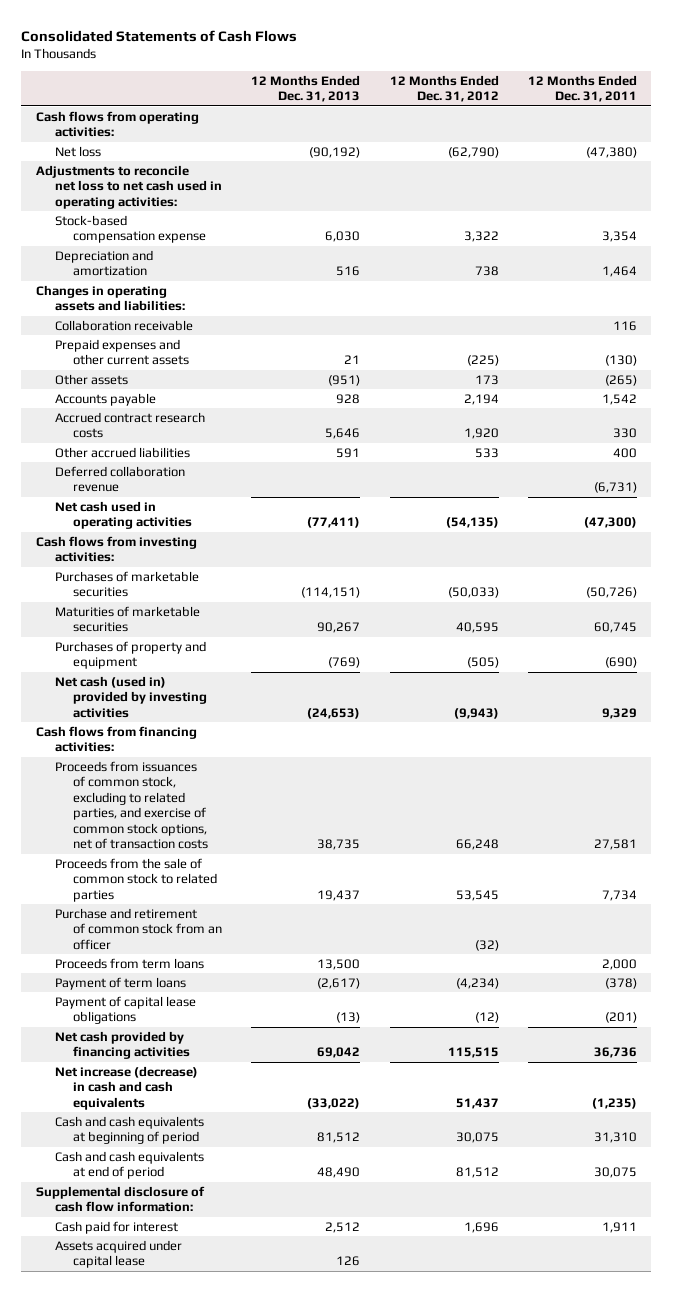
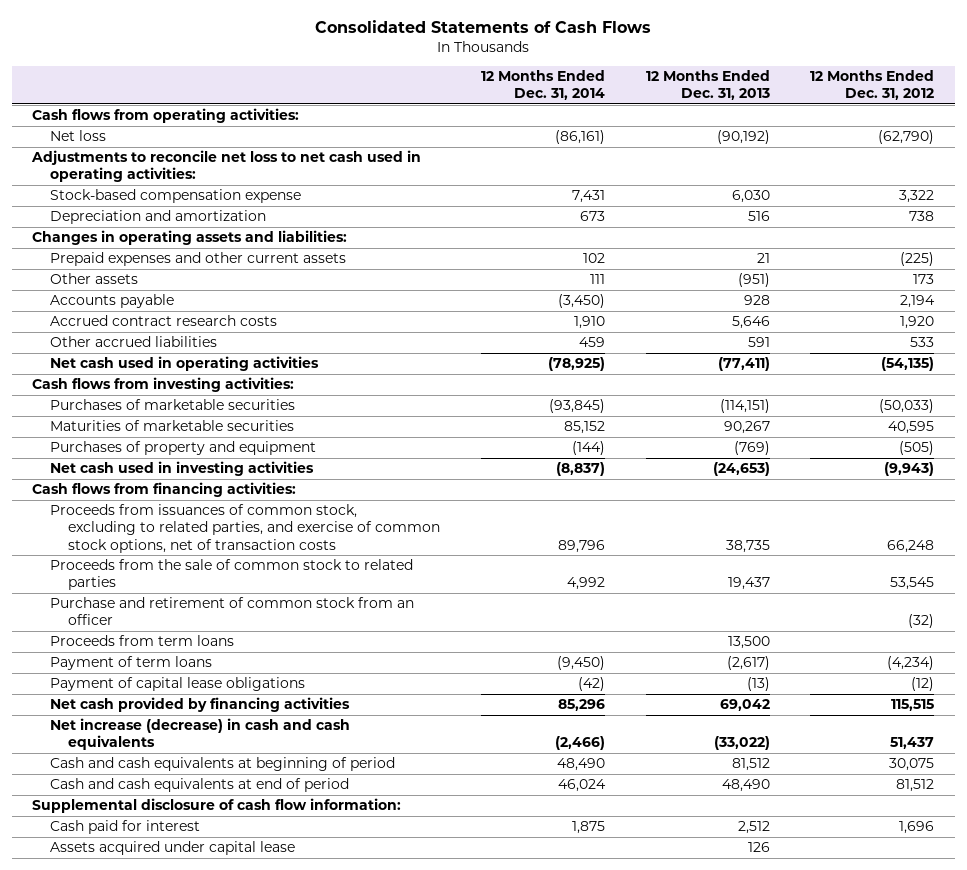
- | 12 Months Ended Dec. 31, 2013 | 12 Months Ended Dec. 31, 2012 | 12 Months Ended Dec. 31, 2011
+ | 12 Months Ended Dec. 31, 2014 | 12 Months Ended Dec. 31, 2013 | 12 Months Ended Dec. 31, 2012
- Collaboration receivable | | | 116
- Deferred collaboration revenue | | | (6,731)
- Net cash (used in) provided by investing activities | (24,653) | (9,943) | 9,329
+ Net cash used in investing activities | (8,837) | (24,653) | (9,943)

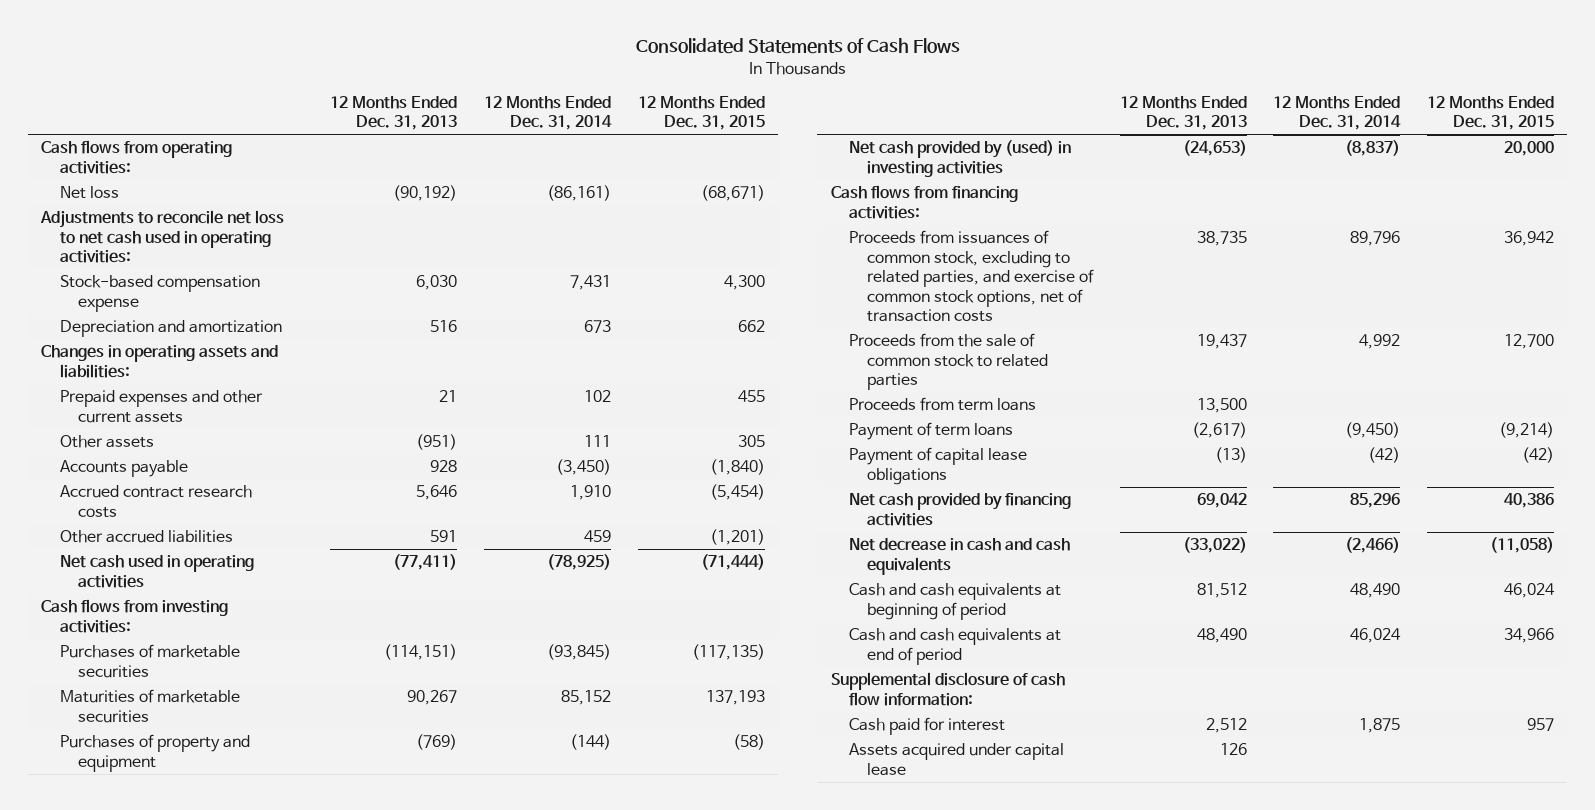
- | 12 Months Ended Dec. 31, 2014 | 12 Months Ended Dec. 31, 2013 | 12 Months Ended Dec. 31, 2012
+ | 12 Months Ended Dec. 31, 2013 | 12 Months Ended Dec. 31, 2014 | 12 Months Ended Dec. 31, 2015
- Net cash used in investing activities | (8,837) | (24,653) | (9,943)
+ Net cash provided by (used) in investing activities | (24,653) | (8,837) | 20,000
- Purchase and retirement of common stock from an officer | | | (32)
- Net increase (decrease) in cash and cash equivalents | (2,466) | (33,022) | 51,437
+ Net decrease in cash and cash equivalents | (33,022) | (2,466) | (11,058)

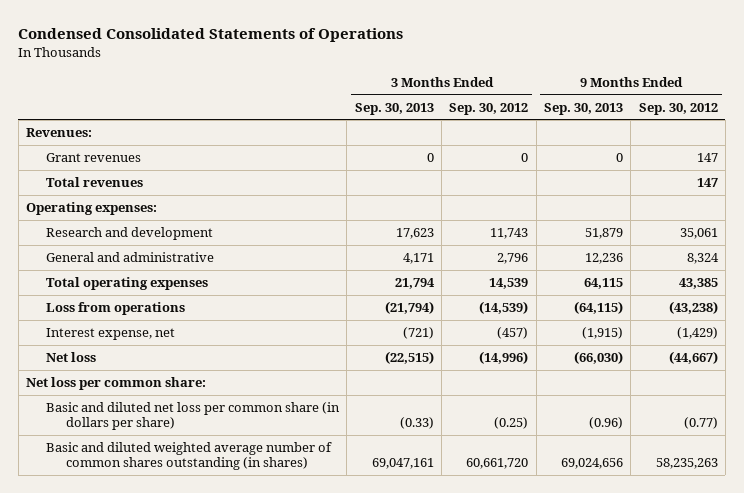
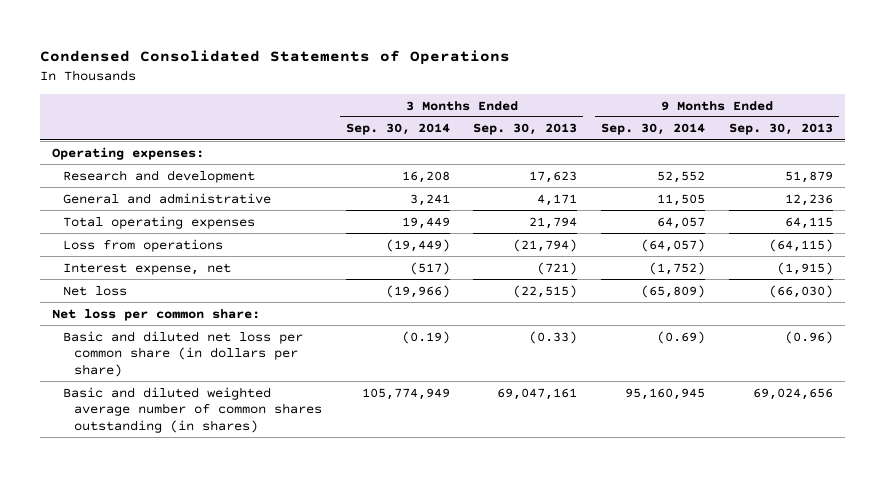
- | 3 Months Ended Sep. 30, 2013 | 3 Months Ended Sep. 30, 2012 | 9 Months Ended Sep. 30, 2013 | 9 Months Ended Sep. 30, 2012
+ | 3 Months Ended Sep. 30, 2014 | 3 Months Ended Sep. 30, 2013 | 9 Months Ended Sep. 30, 2014 | 9 Months Ended Sep. 30, 2013
- Revenues:
- Grant revenues | 0 | 0 | 0 | 147
- Total revenues | | | | 147

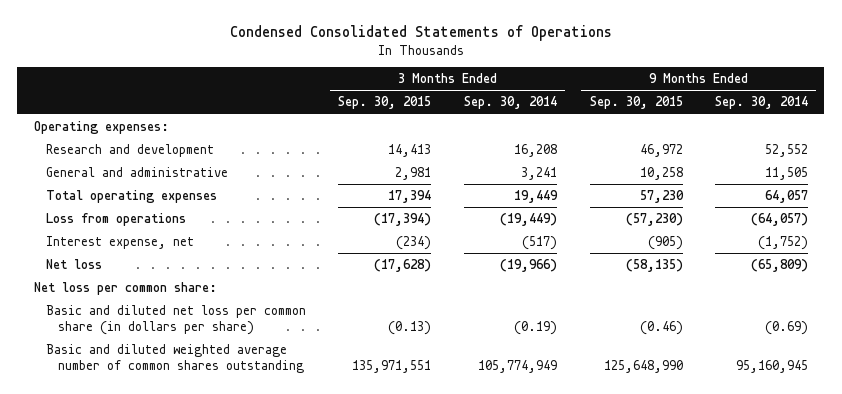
- | 3 Months Ended Sep. 30, 2014 | 3 Months Ended Sep. 30, 2013 | 9 Months Ended Sep. 30, 2014 | 9 Months Ended Sep. 30, 2013
+ | 3 Months Ended Sep. 30, 2015 | 3 Months Ended Sep. 30, 2014 | 9 Months Ended Sep. 30, 2015 | 9 Months Ended Sep. 30, 2014
- Basic and diluted weighted average number of common shares outstanding (in shares) | 105,774,949 | 69,047,161 | 95,160,945 | 69,024,656
+ Basic and diluted weighted average number of common shares outstanding | 135,971,551 | 105,774,949 | 125,648,990 | 95,160,945

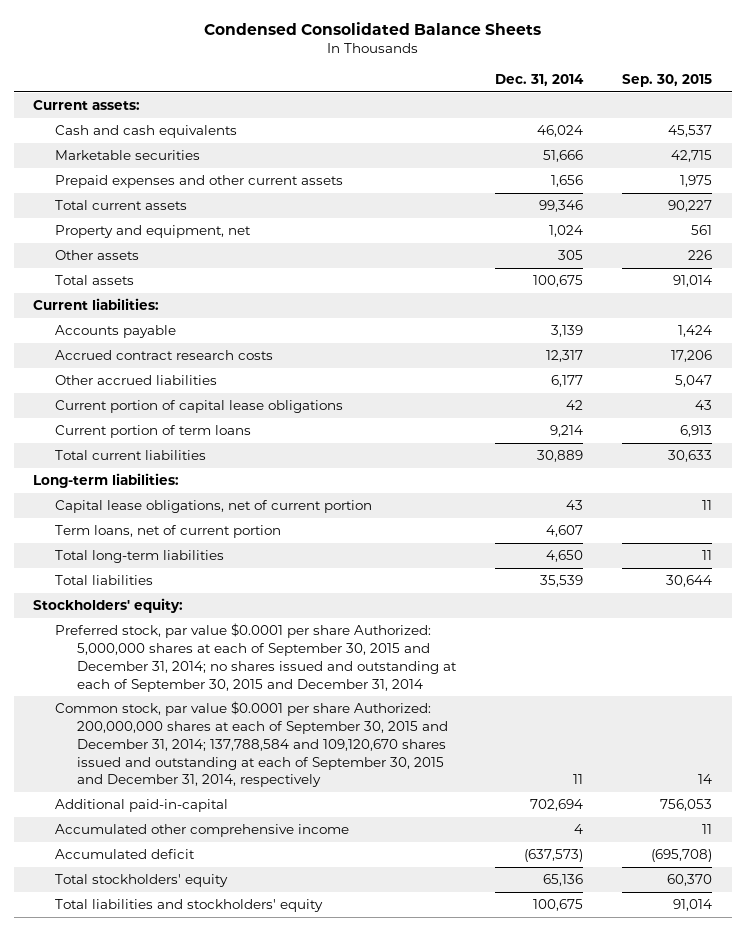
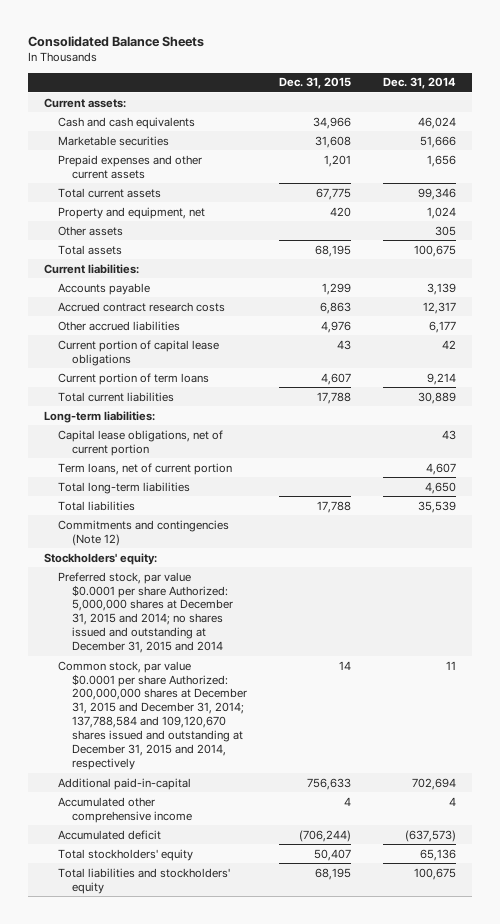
- Condensed Consolidated Balance Sheets
+ Consolidated Balance Sheets
- | Dec. 31, 2014 | Sep. 30, 2015
+ | Dec. 31, 2015 | Dec. 31, 2014
+ Commitments and contingencies (Note 12)
- Preferred stock, par value $0.0001 per share Authorized: 5,000,000 shares at each of September 30, 2015 and December 31, 2014; no shares issued and outstanding at each of September 30, 2015 and December 31, 2014
- Common stock, par value $0.0001 per share Authorized: 200,000,000 shares at each of September 30, 2015 and December 31, 2014; 137,788,584 and 109,120,670 shares issued and outstanding at each of September 30, 2015 and December 31, 2014, respectively | 11 | 14
+ Preferred stock, par value $0.0001 per share Authorized: 5,000,000 shares at December 31, 2015 and 2014; no shares issued and outstanding at December 31, 2015 and 2014
+ Common stock, par value $0.0001 per share Authorized: 200,000,000 shares at December 31, 2015 and December 31, 2014; 137,788,584 and 109,120,670 shares issued and outstanding at December 31, 2015 and 2014, respectively | 14 | 11

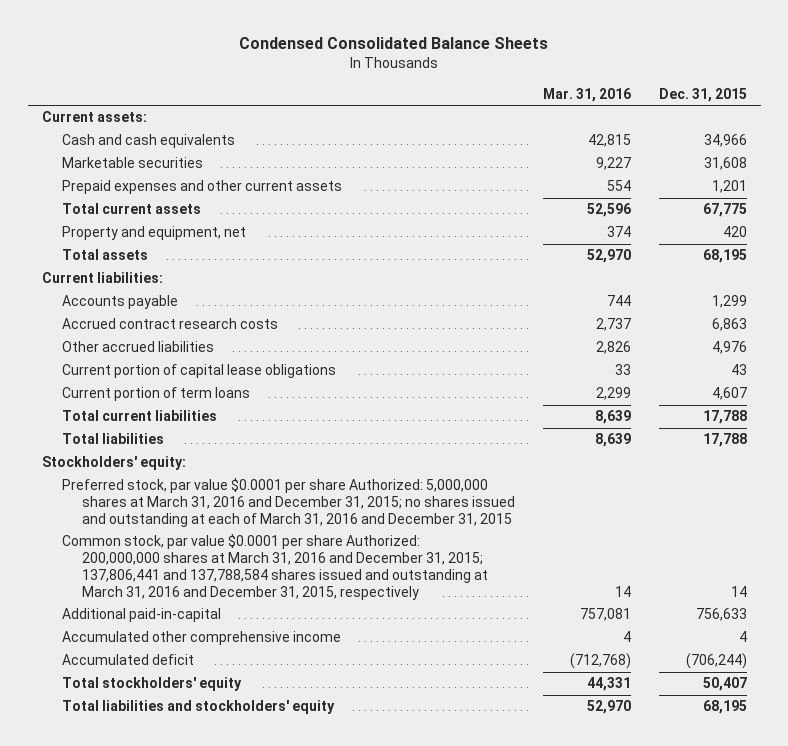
- Consolidated Balance Sheets
+ Condensed Consolidated Balance Sheets
- | Dec. 31, 2015 | Dec. 31, 2014
+ | Mar. 31, 2016 | Dec. 31, 2015
- Other assets | | 305
- Long-term liabilities:
- Capital lease obligations, net of current portion | | 43
- Term loans, net of current portion | | 4,607
- Total long-term liabilities | | 4,650
- Commitments and contingencies (Note 12)
- Preferred stock, par value $0.0001 per share Authorized: 5,000,000 shares at December 31, 2015 and 2014; no shares issued and outstanding at December 31, 2015 and 2014
- Common stock, par value $0.0001 per share Authorized: 200,000,000 shares at December 31, 2015 and December 31, 2014; 137,788,584 and 109,120,670 shares issued and outstanding at December 31, 2015 and 2014, respectively | 14 | 11
+ Preferred stock, par value $0.0001 per share Authorized: 5,000,000 shares at March 31, 2016 and December 31, 2015; no shares issued and outstanding at each of March 31, 2016 and December 31, 2015
+ Common stock, par value $0.0001 per share Authorized: 200,000,000 shares at March 31, 2016 and December 31, 2015; 137,806,441 and 137,788,584 shares issued and outstanding at March 31, 2016 and December 31, 2015, respectively | 14 | 14

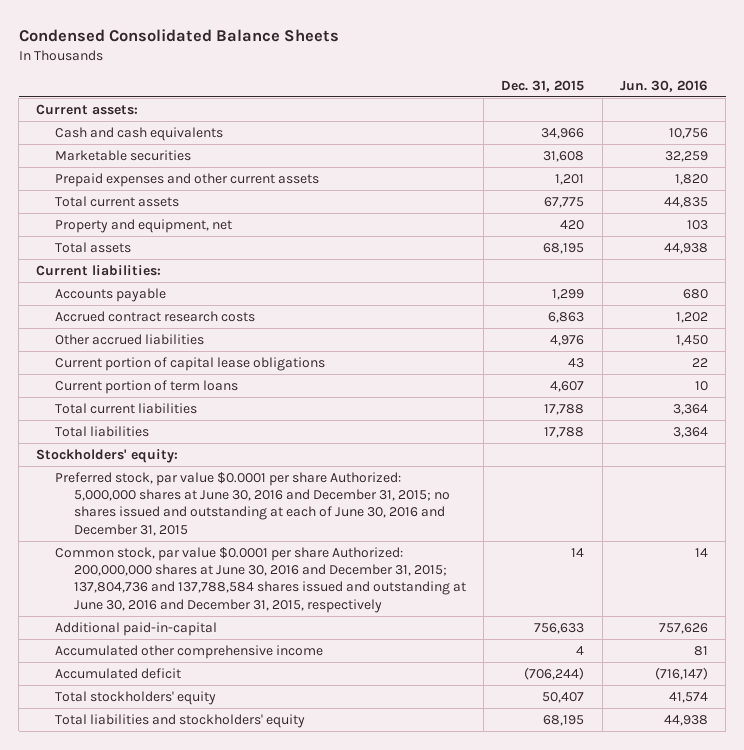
- | Mar. 31, 2016 | Dec. 31, 2015
+ | Dec. 31, 2015 | Jun. 30, 2016
- Preferred stock, par value $0.0001 per share Authorized: 5,000,000 shares at March 31, 2016 and December 31, 2015; no shares issued and outstanding at each of March 31, 2016 and December 31, 2015
- Common stock, par value $0.0001 per share Authorized: 200,000,000 shares at March 31, 2016 and December 31, 2015; 137,806,441 and 137,788,584 shares issued and outstanding at March 31, 2016 and December 31, 2015, respectively | 14 | 14
+ Preferred stock, par value $0.0001 per share Authorized: 5,000,000 shares at June 30, 2016 and December 31, 2015; no shares issued and outstanding at each of June 30, 2016 and December 31, 2015
+ Common stock, par value $0.0001 per share Authorized: 200,000,000 shares at June 30, 2016 and December 31, 2015; 137,804,736 and 137,788,584 shares issued and outstanding at June 30, 2016 and December 31, 2015, respectively | 14 | 14

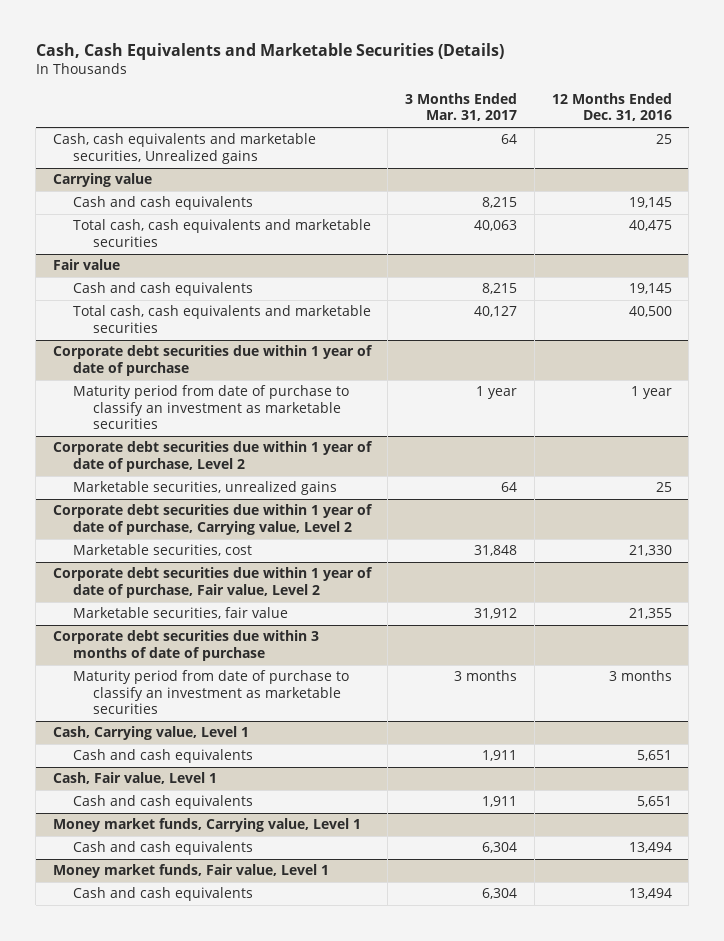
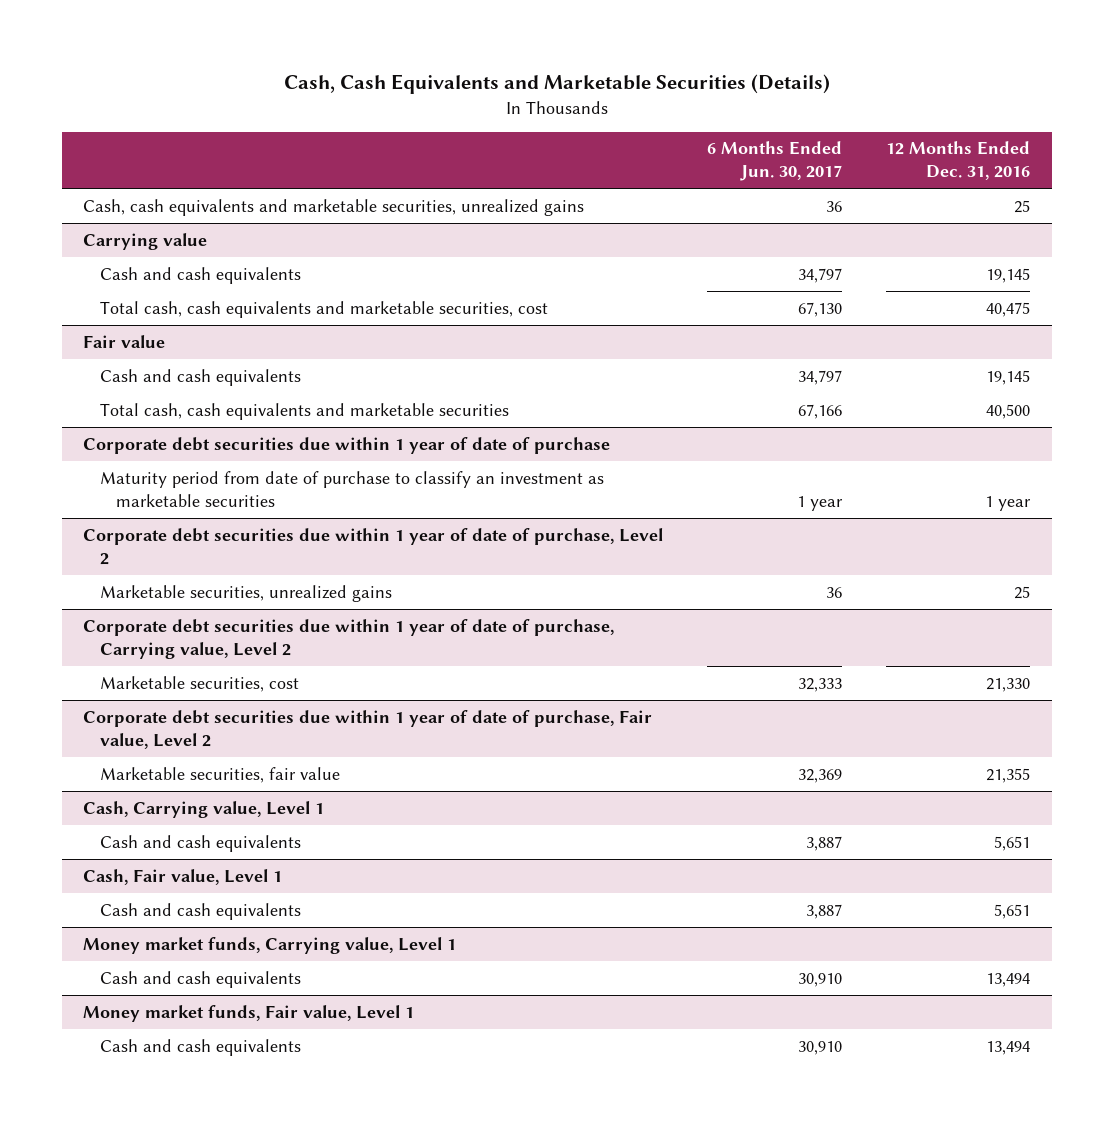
- | 3 Months Ended Mar. 31, 2017 | 12 Months Ended Dec. 31, 2016
+ | 6 Months Ended Jun. 30, 2017 | 12 Months Ended Dec. 31, 2016
- Cash, cash equivalents and marketable securities, Unrealized gains | 64 | 25
+ Cash, cash equivalents and marketable securities, unrealized gains | 36 | 25
@ Carrying value
- Total cash, cash equivalents and marketable securities | 40,063 | 40,475
+ Total cash, cash equivalents and marketable securities, cost | 67,130 | 40,475
- Corporate debt securities due within 3 months of date of purchase
- Maturity period from date of purchase to classify an investment as marketable securities | 3 months | 3 months

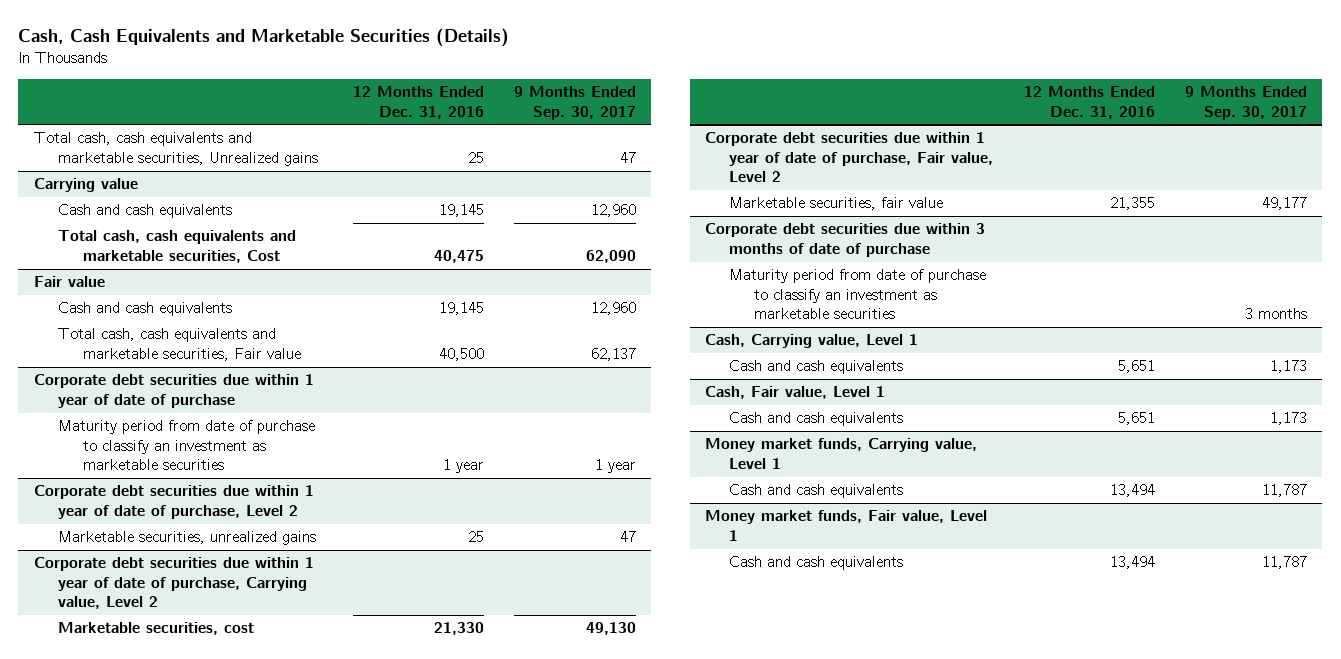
- | 6 Months Ended Jun. 30, 2017 | 12 Months Ended Dec. 31, 2016
+ | 12 Months Ended Dec. 31, 2016 | 9 Months Ended Sep. 30, 2017
- Cash, cash equivalents and marketable securities, unrealized gains | 36 | 25
+ Total cash, cash equivalents and marketable securities, Unrealized gains | 25 | 47
@ Carrying value
- Total cash, cash equivalents and marketable securities, cost | 67,130 | 40,475
+ Total cash, cash equivalents and marketable securities, Cost | 40,475 | 62,090
@ Fair value
- Total cash, cash equivalents and marketable securities | 67,166 | 40,500
+ Total cash, cash equivalents and marketable securities, Fair value | 40,500 | 62,137
+ Corporate debt securities due within 3 months of date of purchase
+ Maturity period from date of purchase to classify an investment as marketable securities | | 3 months

